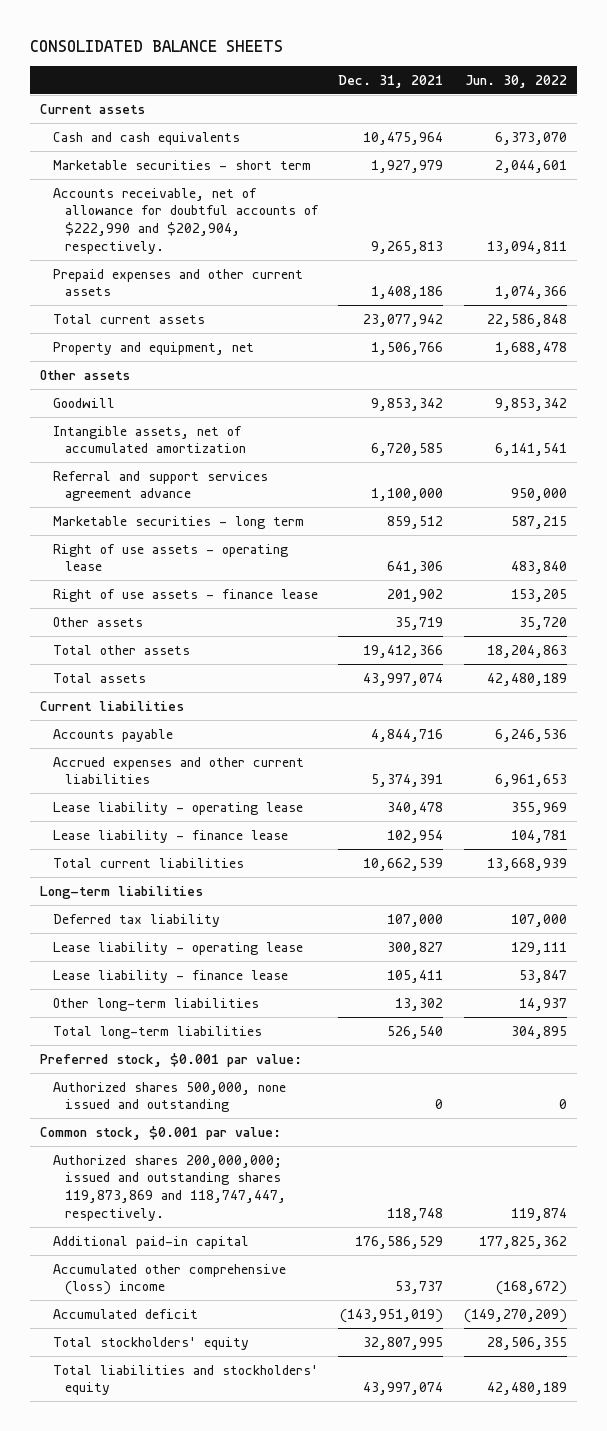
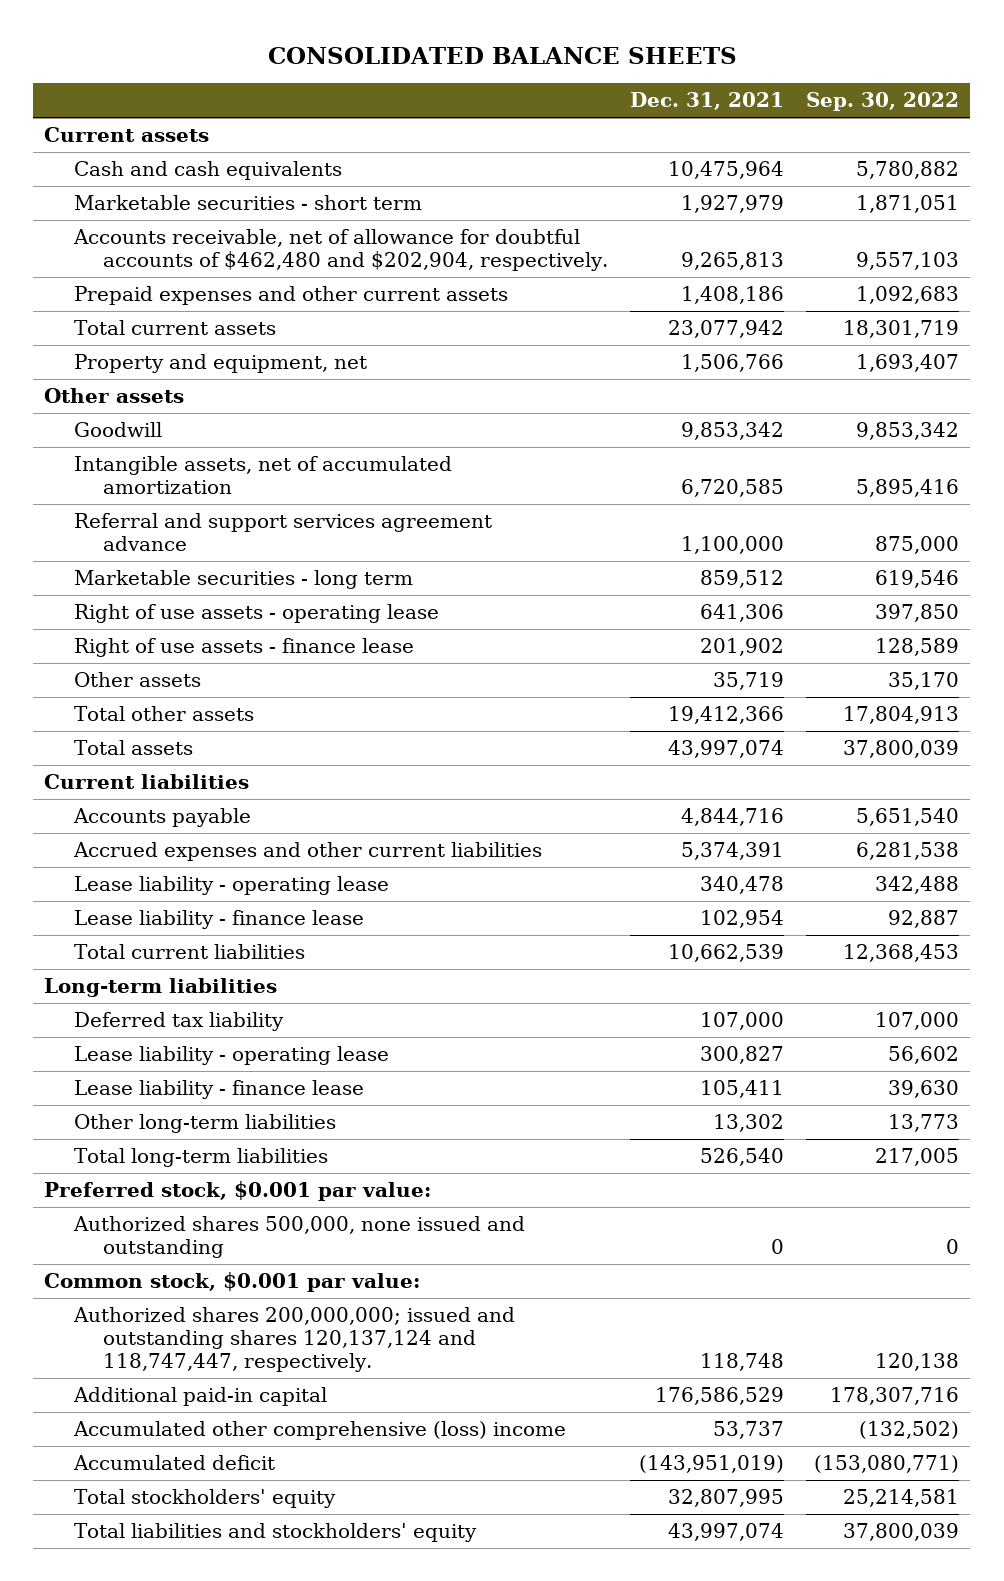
- | Dec. 31, 2021 | Jun. 30, 2022
+ | Dec. 31, 2021 | Sep. 30, 2022
- Accounts receivable, net of allowance for doubtful accounts of $222,990 and $202,904, respectively. | 9,265,813 | 13,094,811
+ Accounts receivable, net of allowance for doubtful accounts of $462,480 and $202,904, respectively. | 9,265,813 | 9,557,103
- Authorized shares 200,000,000; issued and outstanding shares 119,873,869 and 118,747,447, respectively. | 118,748 | 119,874
+ Authorized shares 200,000,000; issued and outstanding shares 120,137,124 and 118,747,447, respectively. | 118,748 | 120,138

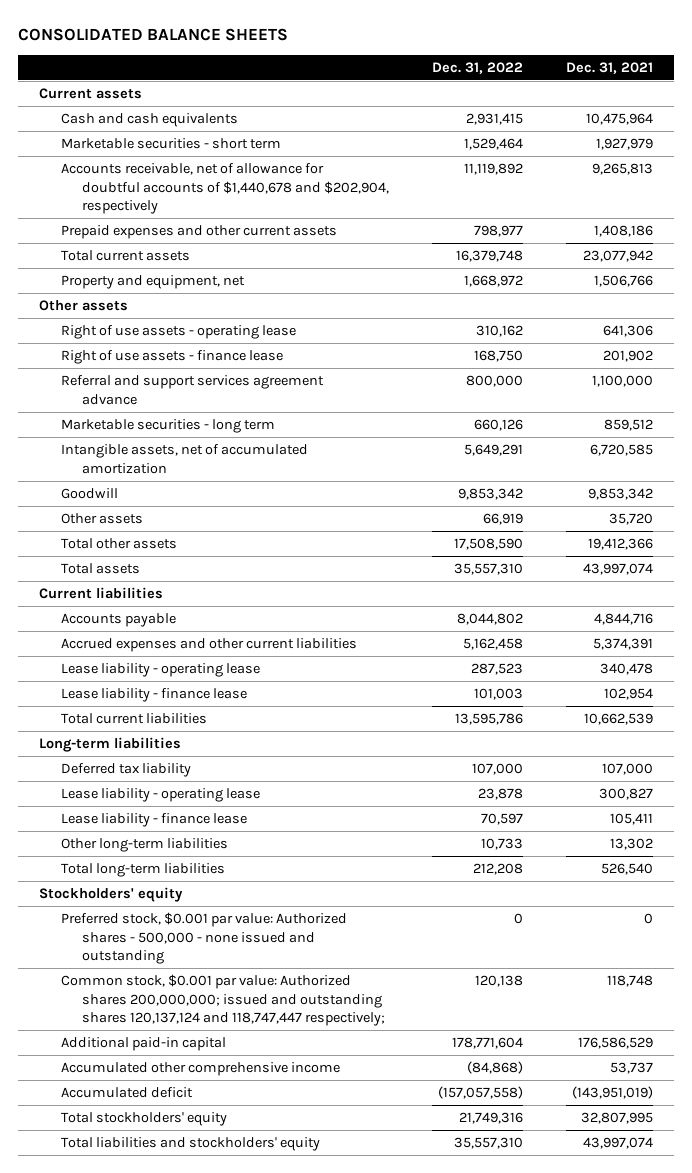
- | Dec. 31, 2021 | Sep. 30, 2022
+ | Dec. 31, 2022 | Dec. 31, 2021
- Accounts receivable, net of allowance for doubtful accounts of $462,480 and $202,904, respectively. | 9,265,813 | 9,557,103
+ Accounts receivable, net of allowance for doubtful accounts of $1,440,678 and $202,904, respectively | 11,119,892 | 9,265,813
- Other assets | 35,719 | 35,170
moved down: Referral and support services agreement advance | 800,000 | 1,100,000
moved down: Marketable securities - long term | 660,126 | 859,512
moved down: Intangible assets, net of accumulated amortization | 5,649,291 | 6,720,585
moved down: Goodwill | 9,853,342 | 9,853,342
+ Other assets | 66,919 | 35,720
- Preferred stock, $0.001 par value:
- Authorized shares 500,000, none issued and outstanding | 0 | 0
- Common stock, $0.001 par value:
- Authorized shares 200,000,000; issued and outstanding shares 120,137,124 and 118,747,447, respectively. | 118,748 | 120,138
+ Stockholders' equity
+ Preferred stock, $0.001 par value: Authorized shares - 500,000 - none issued and outstanding | 0 | 0
+ Common stock, $0.001 par value: Authorized shares 200,000,000; issued and outstanding shares 120,137,124 and 118,747,447 respectively; | 120,138 | 118,748
- Accumulated other comprehensive (loss) income | 53,737 | (132,502)
+ Accumulated other comprehensive income | (84,868) | 53,737

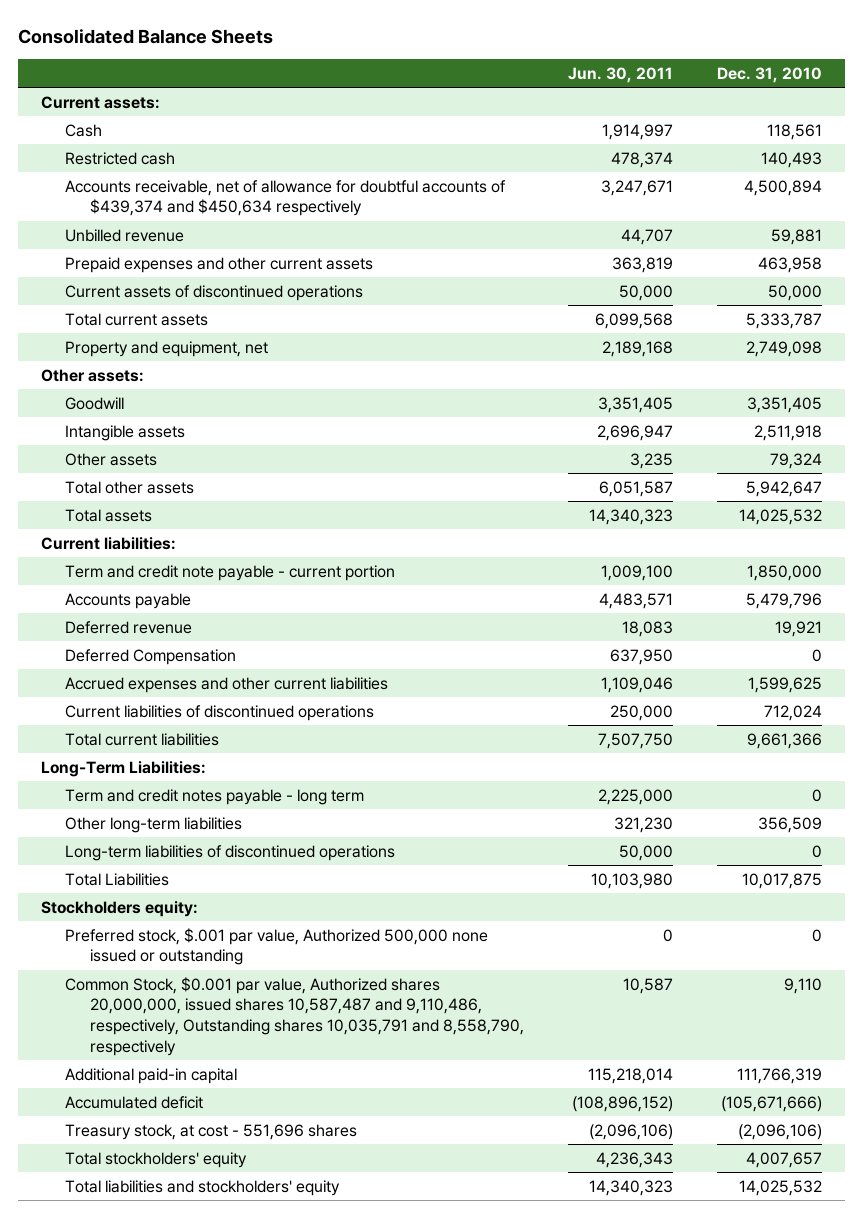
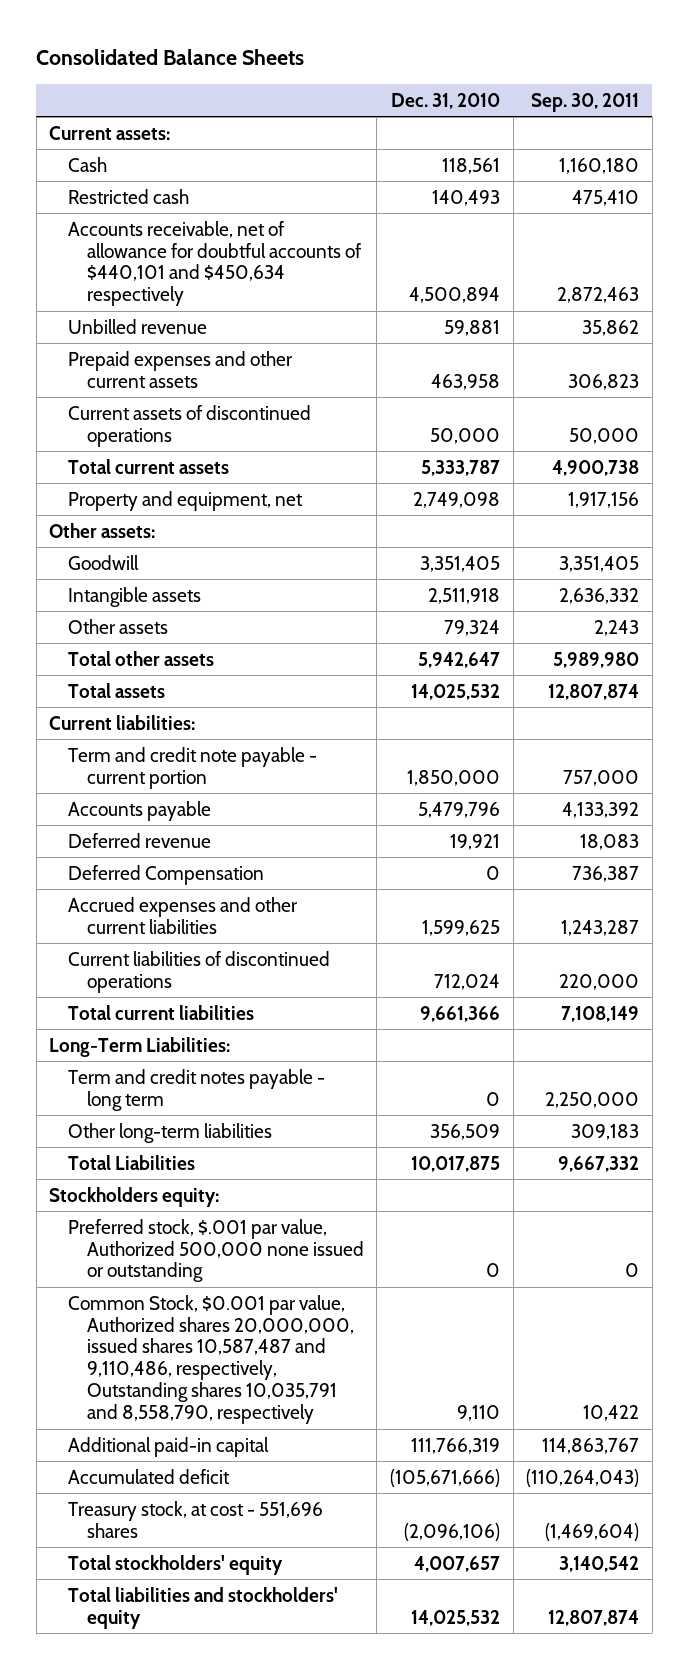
- | Jun. 30, 2011 | Dec. 31, 2010
+ | Dec. 31, 2010 | Sep. 30, 2011
- Accounts receivable, net of allowance for doubtful accounts of $439,374 and $450,634 respectively | 3,247,671 | 4,500,894
+ Accounts receivable, net of allowance for doubtful accounts of $440,101 and $450,634 respectively | 4,500,894 | 2,872,463
- Long-term liabilities of discontinued operations | 50,000 | 0

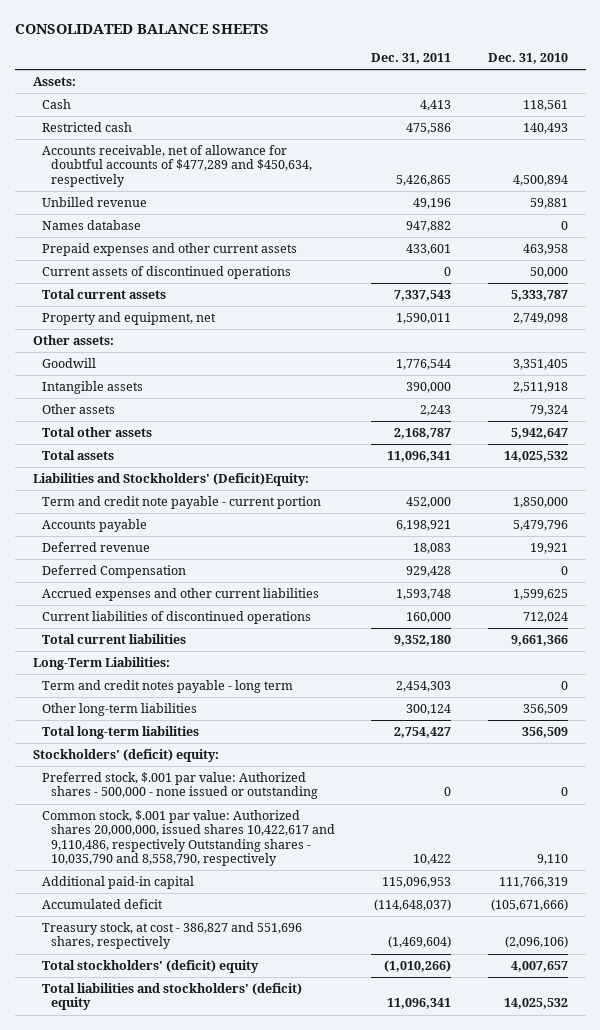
- Consolidated Balance Sheets
+ CONSOLIDATED BALANCE SHEETS
- | Dec. 31, 2010 | Sep. 30, 2011
+ | Dec. 31, 2011 | Dec. 31, 2010
- Current assets:
+ Assets:
- Accounts receivable, net of allowance for doubtful accounts of $440,101 and $450,634 respectively | 4,500,894 | 2,872,463
+ Accounts receivable, net of allowance for doubtful accounts of $477,289 and $450,634, respectively | 5,426,865 | 4,500,894
+ Names database | 947,882 | 0
- Current liabilities:
+ Liabilities and Stockholders' (Deficit)Equity:
- Total Liabilities | 10,017,875 | 9,667,332
- Stockholders equity:
- Preferred stock, $.001 par value, Authorized 500,000 none issued or outstanding | 0 | 0
- Common Stock, $0.001 par value, Authorized shares 20,000,000, issued shares 10,587,487 and 9,110,486, respectively, Outstanding shares 10,035,791 and 8,558,790, respectively | 9,110 | 10,422
+ Total long-term liabilities | 2,754,427 | 356,509
+ Stockholders' (deficit) equity:
+ Preferred stock, $.001 par value: Authorized shares - 500,000 - none issued or outstanding | 0 | 0
+ Common stock, $.001 par value: Authorized shares 20,000,000, issued shares 10,422,617 and 9,110,486, respectively Outstanding shares - 10,035,790 and 8,558,790, respectively | 10,422 | 9,110
- Treasury stock, at cost - 551,696 shares | (2,096,106) | (1,469,604)
- Total stockholders' equity | 4,007,657 | 3,140,542
- Total liabilities and stockholders' equity | 14,025,532 | 12,807,874
+ Treasury stock, at cost - 386,827 and 551,696 shares, respectively | (1,469,604) | (2,096,106)
+ Total stockholders' (deficit) equity | (1,010,266) | 4,007,657
+ Total liabilities and stockholders' (deficit) equity | 11,096,341 | 14,025,532

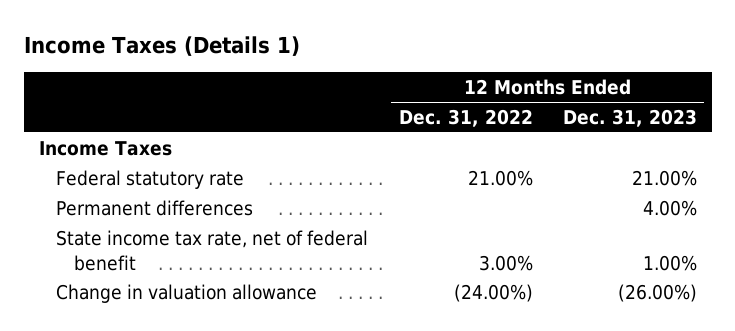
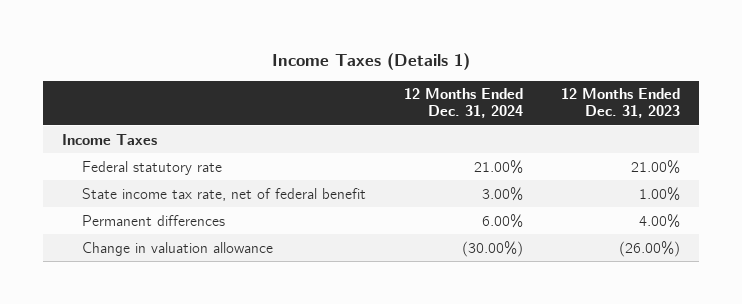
- | 12 Months Ended Dec. 31, 2022 | 12 Months Ended Dec. 31, 2023
+ | 12 Months Ended Dec. 31, 2024 | 12 Months Ended Dec. 31, 2023
moved down: Permanent differences | 6.00% | 4.00%

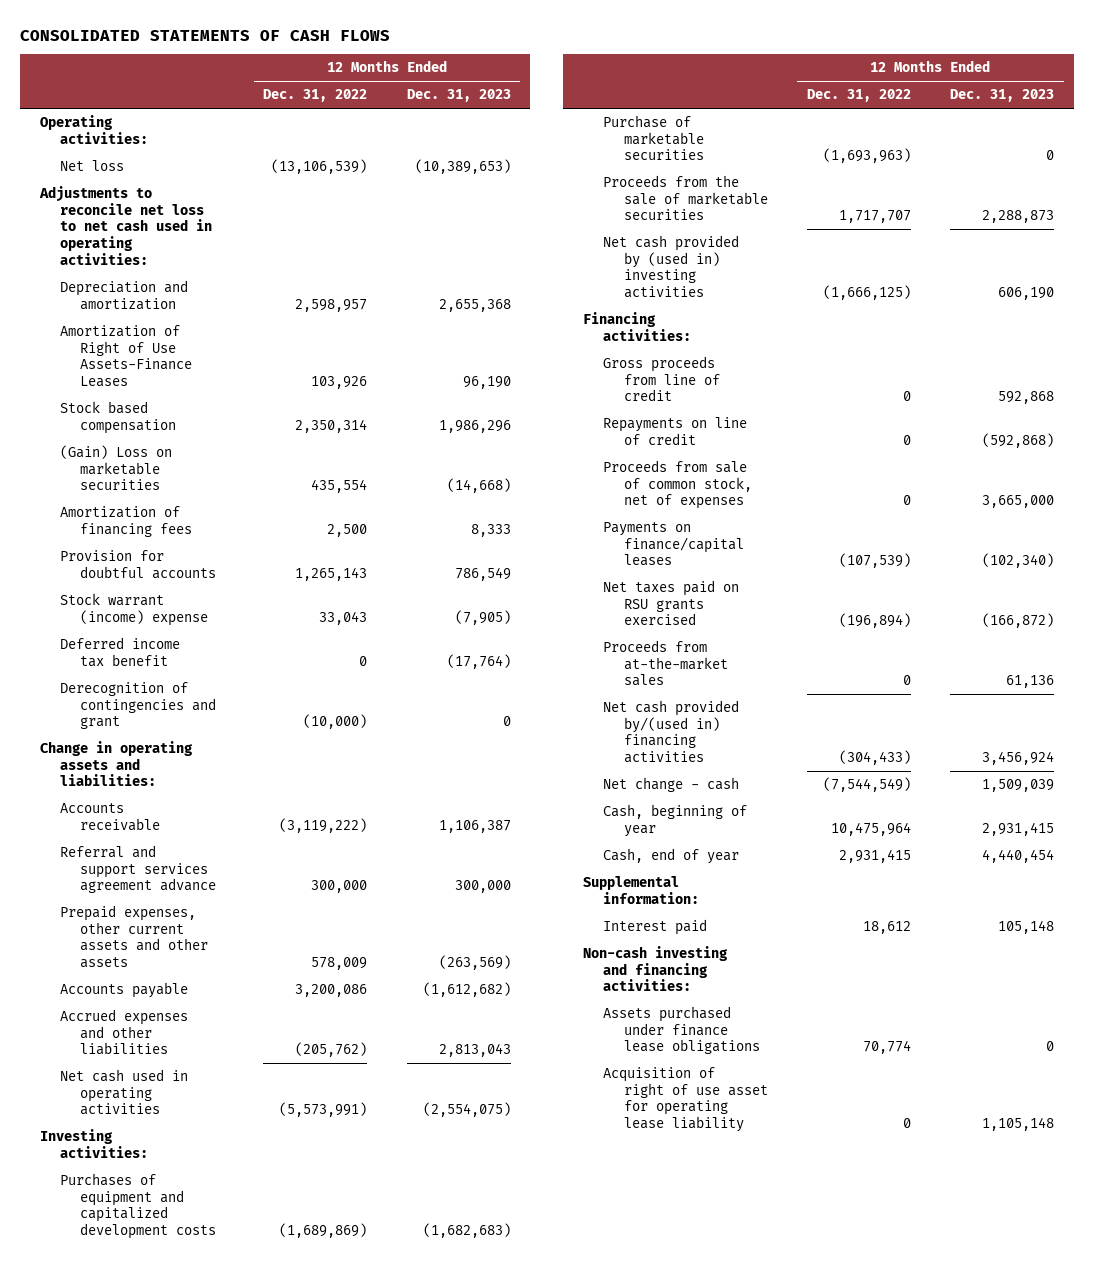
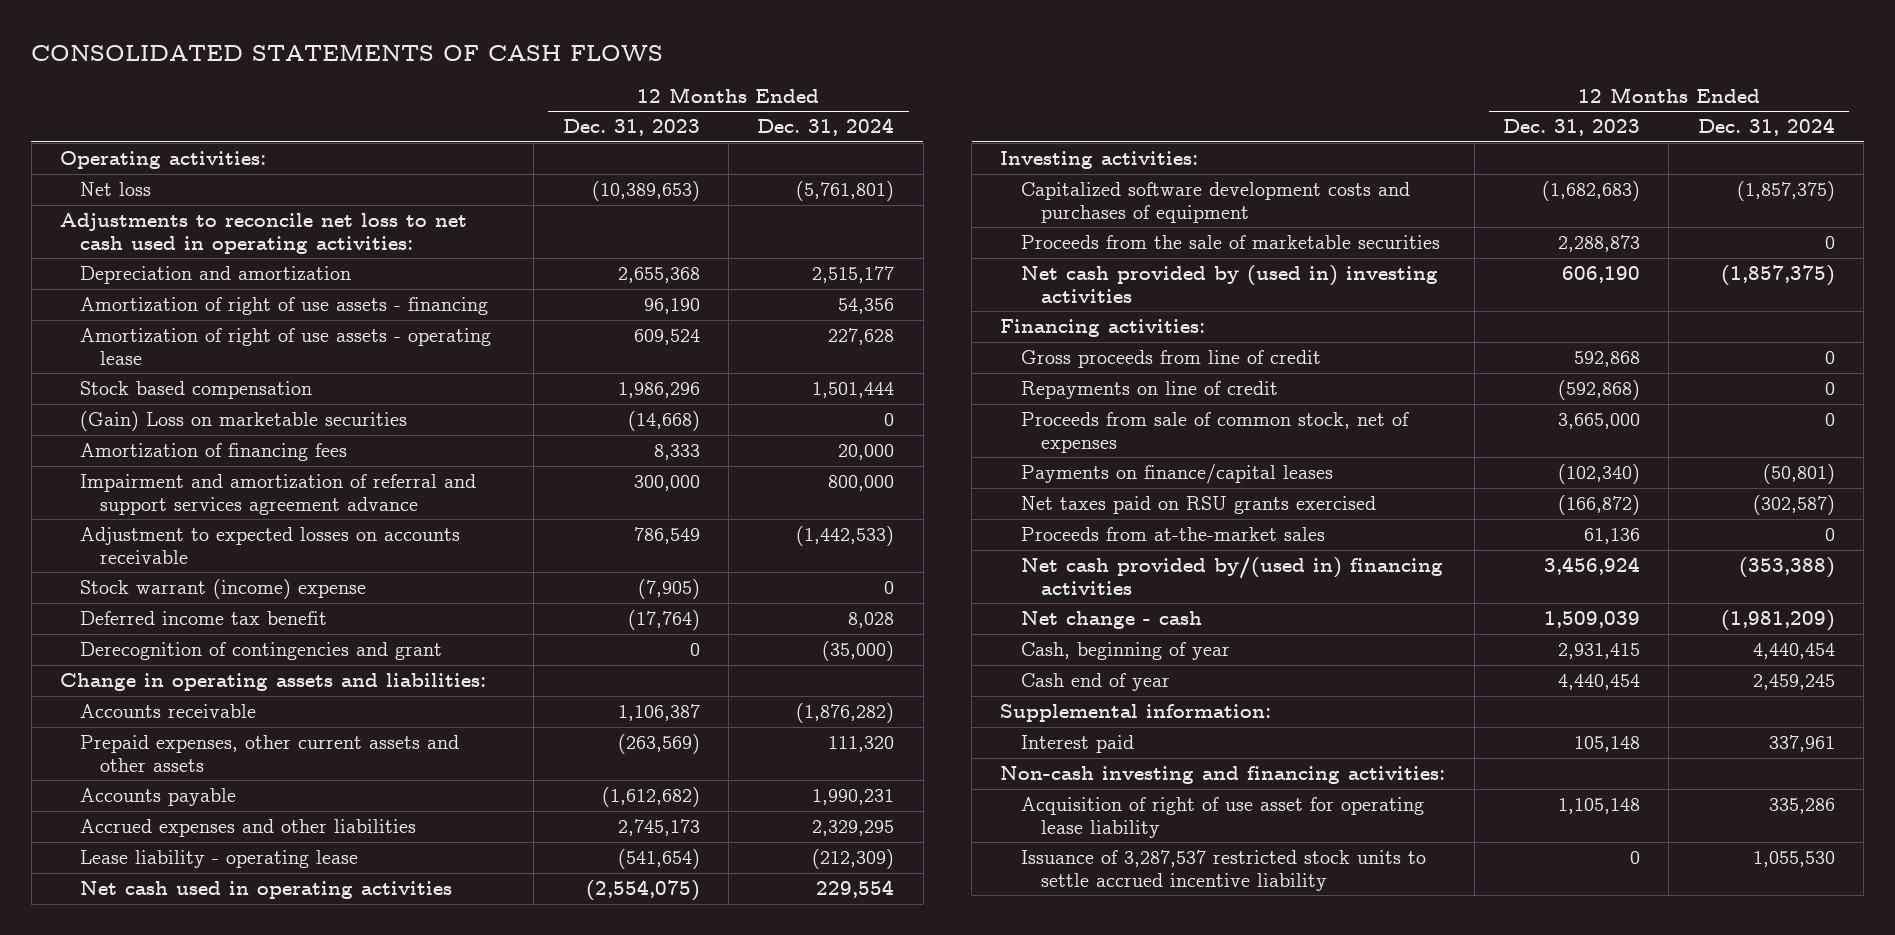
- | 12 Months Ended Dec. 31, 2022 | 12 Months Ended Dec. 31, 2023
+ | 12 Months Ended Dec. 31, 2023 | 12 Months Ended Dec. 31, 2024
- Amortization of Right of Use Assets-Finance Leases | 103,926 | 96,190
+ Amortization of right of use assets - financing | 96,190 | 54,356
+ Amortization of right of use assets - operating lease | 609,524 | 227,628
- Provision for doubtful accounts | 1,265,143 | 786,549
+ Impairment and amortization of referral and support services agreement advance | 300,000 | 800,000
+ Adjustment to expected losses on accounts receivable | 786,549 | (1,442,533)
- Referral and support services agreement advance | 300,000 | 300,000
- Accrued expenses and other liabilities | (205,762) | 2,813,043
+ Accrued expenses and other liabilities | 2,745,173 | 2,329,295
+ Lease liability - operating lease | (541,654) | (212,309)
- Purchases of equipment and capitalized development costs | (1,689,869) | (1,682,683)
- Purchase of marketable securities | (1,693,963) | 0
+ Capitalized software development costs and purchases of equipment | (1,682,683) | (1,857,375)
- Cash, end of year | 2,931,415 | 4,440,454
+ Cash end of year | 4,440,454 | 2,459,245
- Assets purchased under finance lease obligations | 70,774 | 0
+ Issuance of 3,287,537 restricted stock units to settle accrued incentive liability | 0 | 1,055,530

